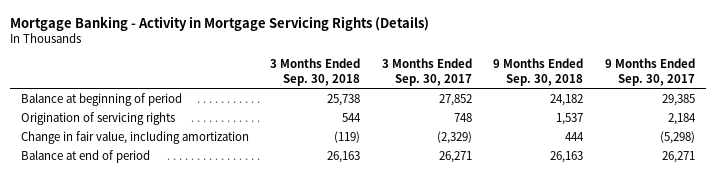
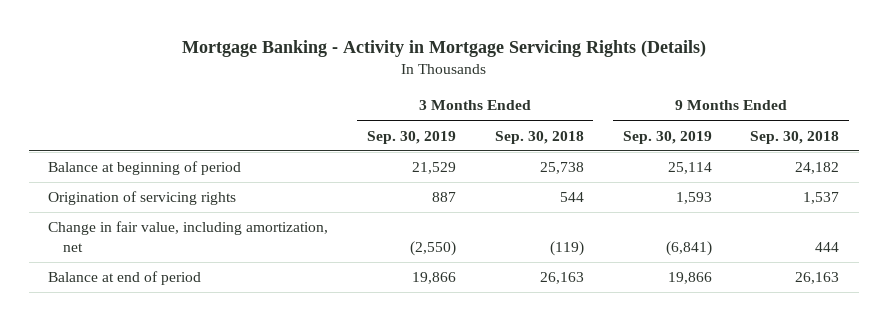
- | 3 Months Ended Sep. 30, 2018 | 3 Months Ended Sep. 30, 2017 | 9 Months Ended Sep. 30, 2018 | 9 Months Ended Sep. 30, 2017
+ | 3 Months Ended Sep. 30, 2019 | 3 Months Ended Sep. 30, 2018 | 9 Months Ended Sep. 30, 2019 | 9 Months Ended Sep. 30, 2018
- Change in fair value, including amortization | (119) | (2,329) | 444 | (5,298)
+ Change in fair value, including amortization, net | (2,550) | (119) | (6,841) | 444

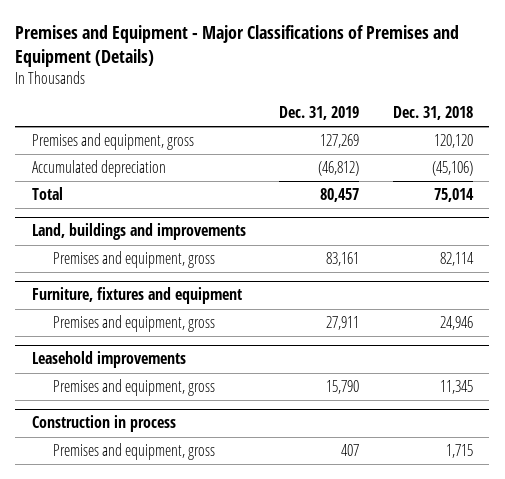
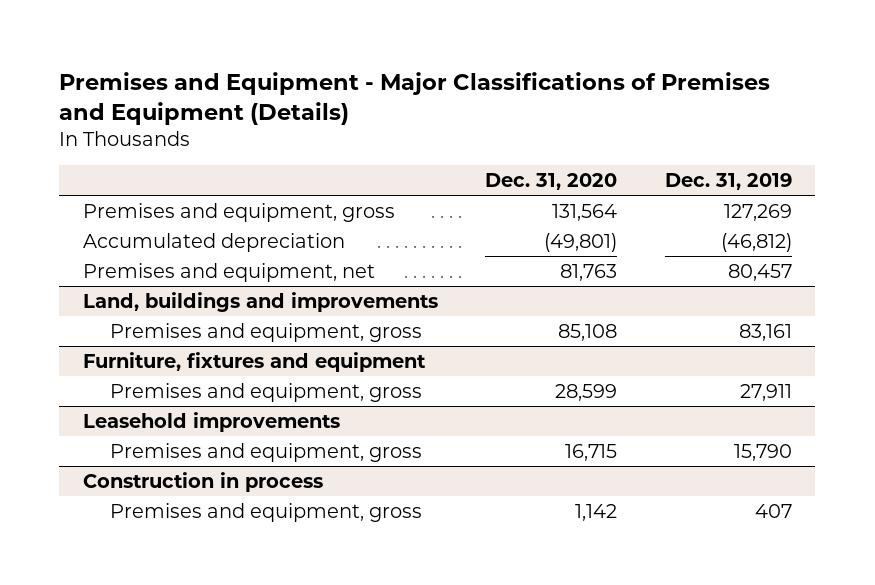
- | Dec. 31, 2019 | Dec. 31, 2018
+ | Dec. 31, 2020 | Dec. 31, 2019
- Total | 80,457 | 75,014
+ Premises and equipment, net | 81,763 | 80,457

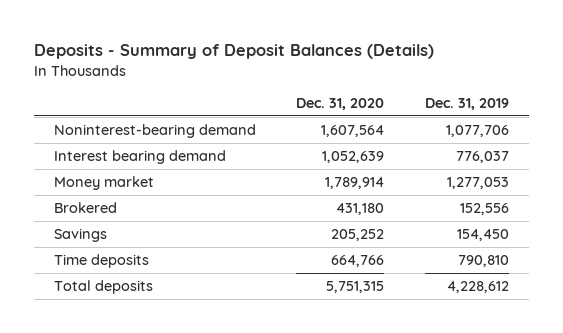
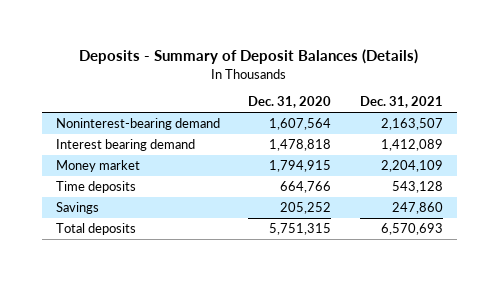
- | Dec. 31, 2020 | Dec. 31, 2019
+ | Dec. 31, 2020 | Dec. 31, 2021
- Interest bearing demand | 1,052,639 | 776,037
- Money market | 1,789,914 | 1,277,053
- Brokered | 431,180 | 152,556
+ Interest bearing demand | 1,478,818 | 1,412,089
+ Money market | 1,794,915 | 2,204,109
moved down: Savings | 205,252 | 247,860

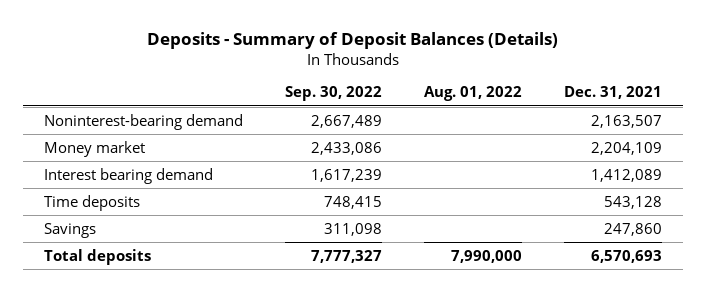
- | Dec. 31, 2020 | Dec. 31, 2021
+ | Sep. 30, 2022 | Aug. 01, 2022 | Dec. 31, 2021
moved down: Interest bearing demand | 1,617,239 | | 1,412,089

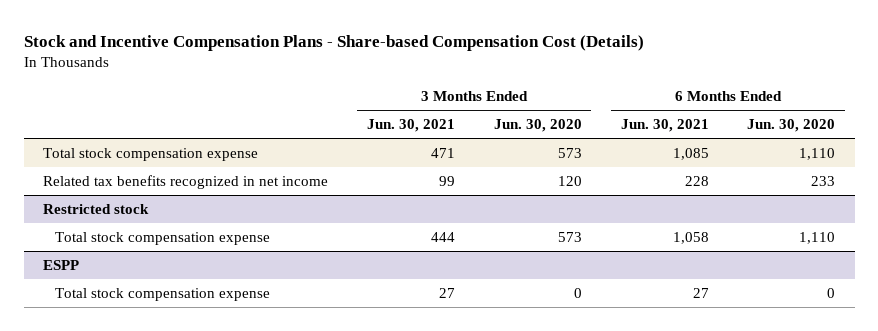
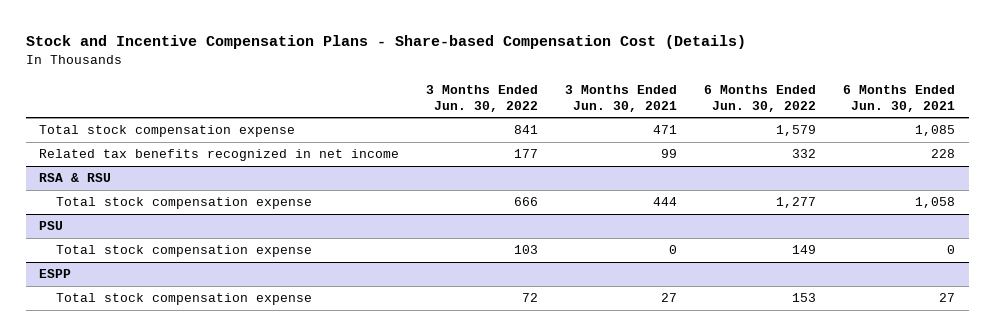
- | 3 Months Ended Jun. 30, 2021 | 3 Months Ended Jun. 30, 2020 | 6 Months Ended Jun. 30, 2021 | 6 Months Ended Jun. 30, 2020
+ | 3 Months Ended Jun. 30, 2022 | 3 Months Ended Jun. 30, 2021 | 6 Months Ended Jun. 30, 2022 | 6 Months Ended Jun. 30, 2021
- Restricted stock
+ RSA & RSU
+ PSU
+ Total stock compensation expense | 103 | 0 | 149 | 0

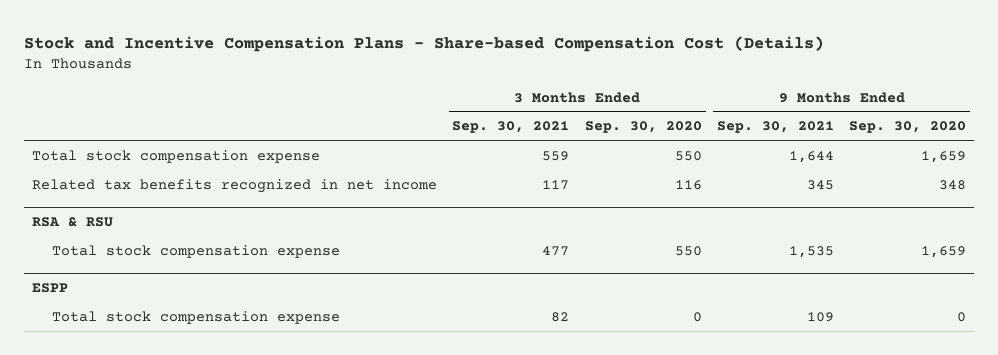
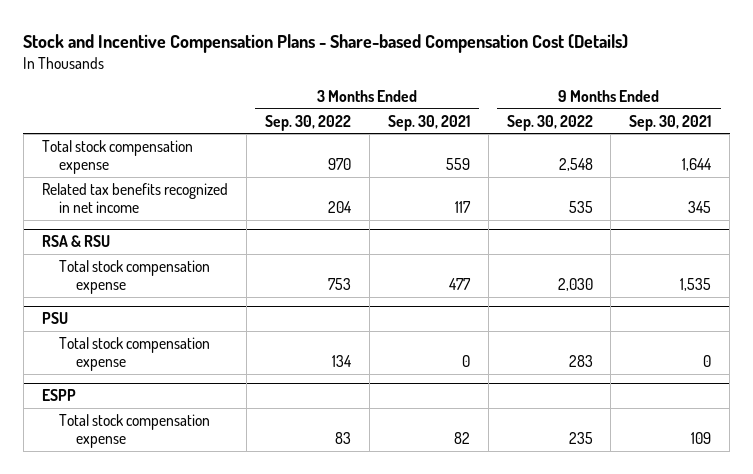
- | 3 Months Ended Sep. 30, 2021 | 3 Months Ended Sep. 30, 2020 | 9 Months Ended Sep. 30, 2021 | 9 Months Ended Sep. 30, 2020
+ | 3 Months Ended Sep. 30, 2022 | 3 Months Ended Sep. 30, 2021 | 9 Months Ended Sep. 30, 2022 | 9 Months Ended Sep. 30, 2021
+ PSU
+ Total stock compensation expense | 134 | 0 | 283 | 0

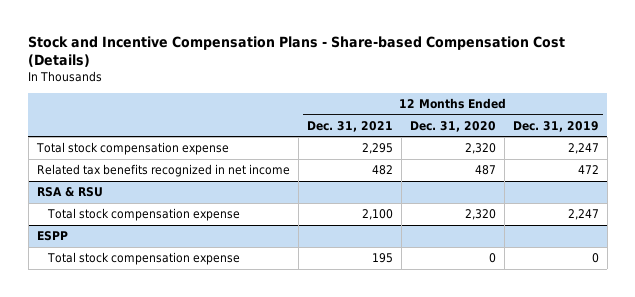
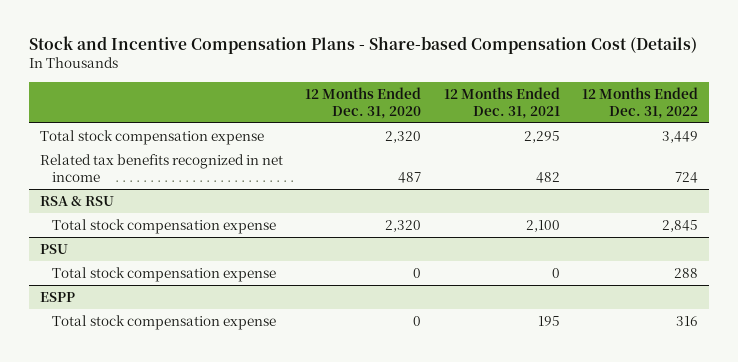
- | 12 Months Ended Dec. 31, 2021 | 12 Months Ended Dec. 31, 2020 | 12 Months Ended Dec. 31, 2019
+ | 12 Months Ended Dec. 31, 2020 | 12 Months Ended Dec. 31, 2021 | 12 Months Ended Dec. 31, 2022
+ PSU
+ Total stock compensation expense | 0 | 0 | 288

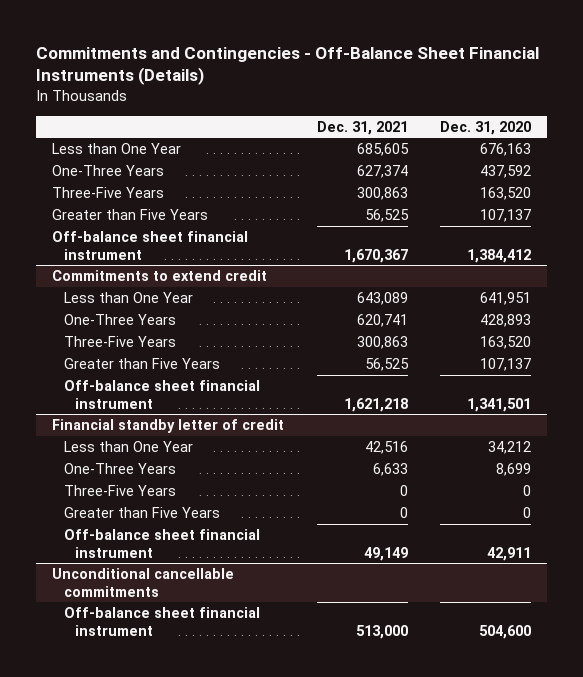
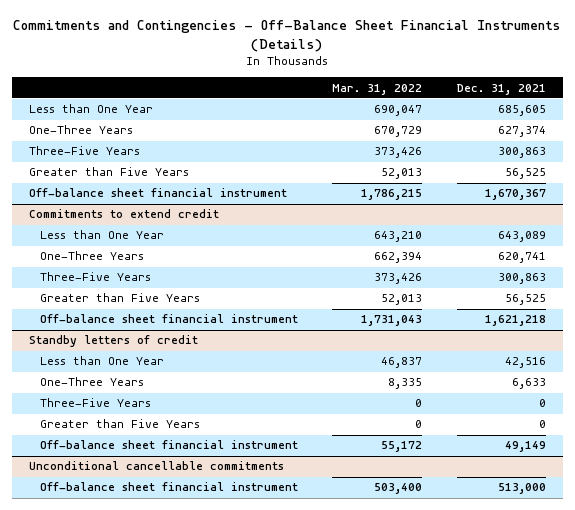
- | Dec. 31, 2021 | Dec. 31, 2020
+ | Mar. 31, 2022 | Dec. 31, 2021
- Financial standby letter of credit
+ Standby letters of credit

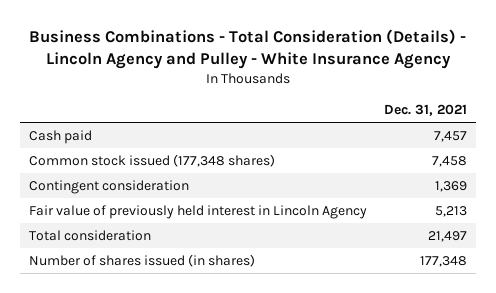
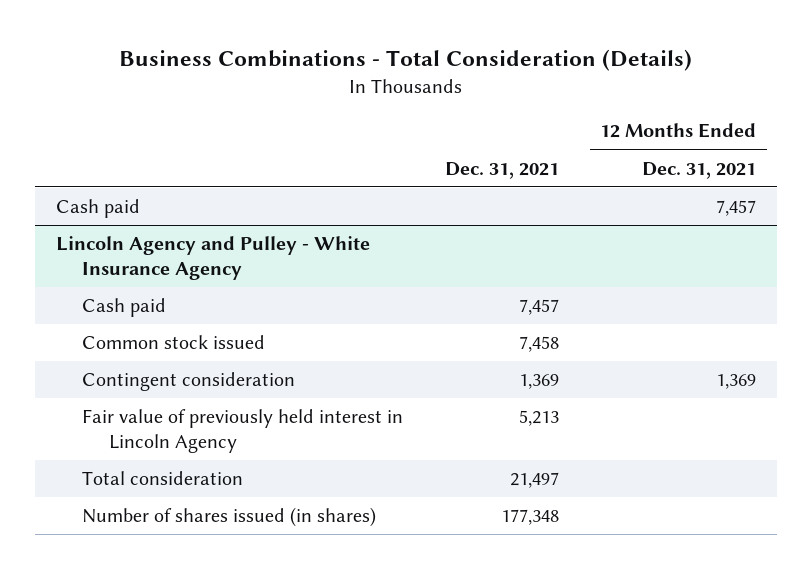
- Business Combinations - Total Consideration (Details) - Lincoln Agency and Pulley - White Insurance Agency
+ Business Combinations - Total Consideration (Details)
- | Dec. 31, 2021
+ | Dec. 31, 2021 | 12 Months Ended Dec. 31, 2021
+ Cash paid | | 7,457
+ Lincoln Agency and Pulley - White Insurance Agency
- Common stock issued (177,348 shares) | 7,458
+ Common stock issued | 7,458 |

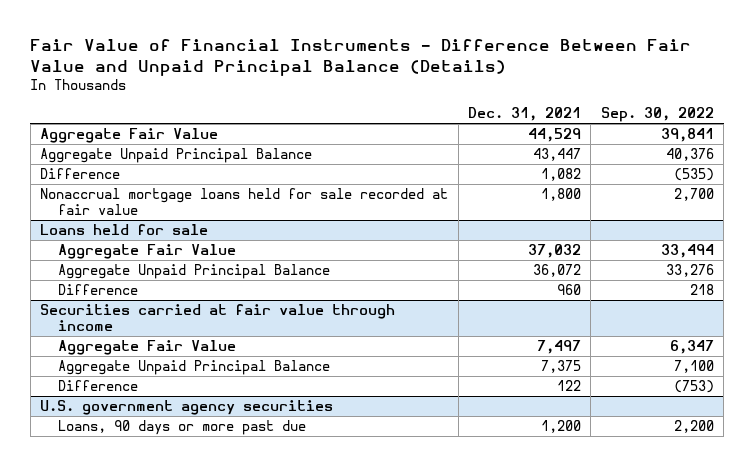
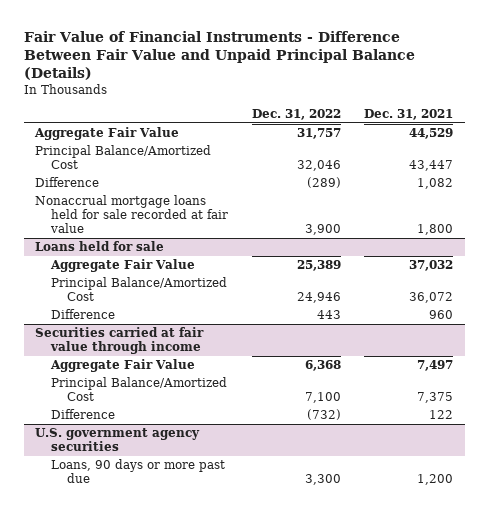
- | Dec. 31, 2021 | Sep. 30, 2022
+ | Dec. 31, 2022 | Dec. 31, 2021
- Aggregate Unpaid Principal Balance | 43,447 | 40,376
+ Principal Balance/Amortized Cost | 32,046 | 43,447
@ Loans held for sale
- Aggregate Unpaid Principal Balance | 36,072 | 33,276
+ Principal Balance/Amortized Cost | 24,946 | 36,072
@ Securities carried at fair value through income
- Aggregate Unpaid Principal Balance | 7,375 | 7,100
+ Principal Balance/Amortized Cost | 7,100 | 7,375

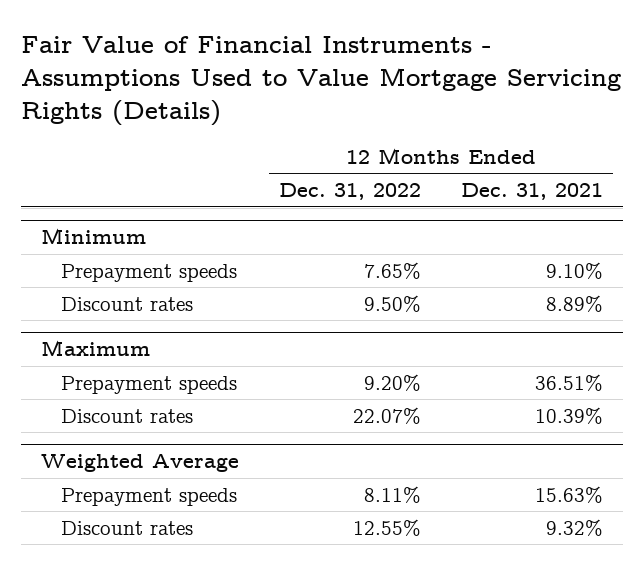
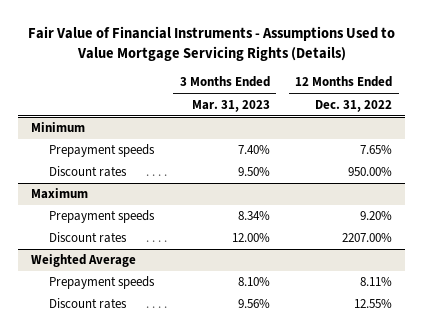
- | 12 Months Ended Dec. 31, 2022 | 12 Months Ended Dec. 31, 2021
+ | 3 Months Ended Mar. 31, 2023 | 12 Months Ended Dec. 31, 2022
@ Minimum
- Discount rates | 9.50% | 8.89%
+ Discount rates | 9.50% | 950.00%
@ Maximum
- Discount rates | 22.07% | 10.39%
+ Discount rates | 12.00% | 2207.00%

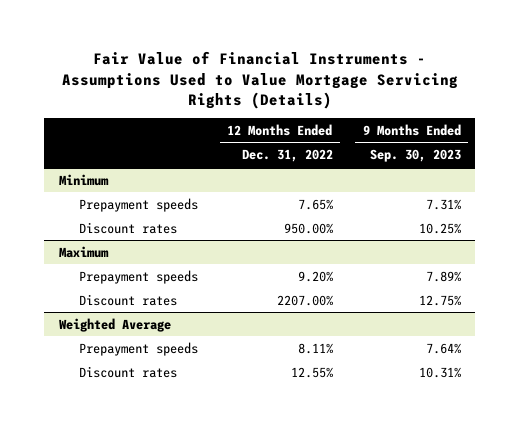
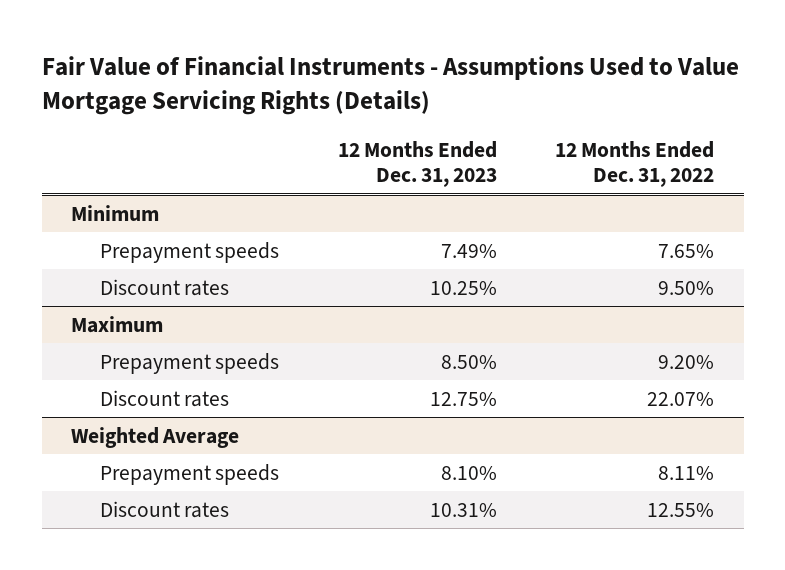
- | 12 Months Ended Dec. 31, 2022 | 9 Months Ended Sep. 30, 2023
+ | 12 Months Ended Dec. 31, 2023 | 12 Months Ended Dec. 31, 2022
@ Minimum
- Discount rates | 950.00% | 10.25%
+ Discount rates | 10.25% | 9.50%
@ Maximum
- Discount rates | 2207.00% | 12.75%
+ Discount rates | 12.75% | 22.07%

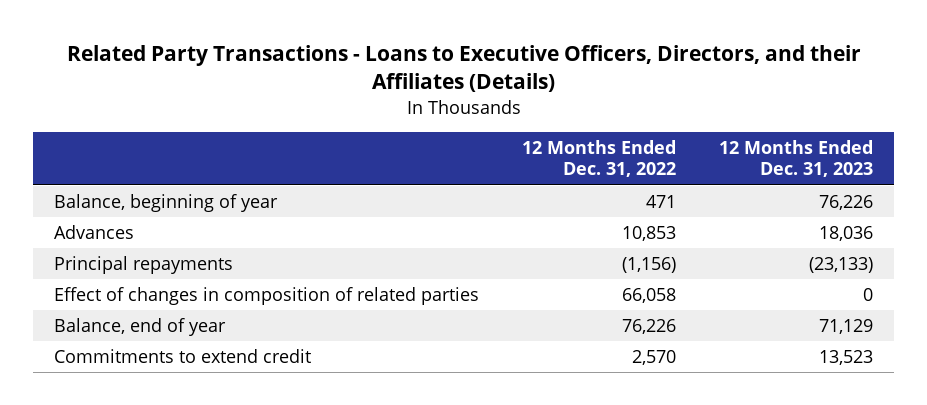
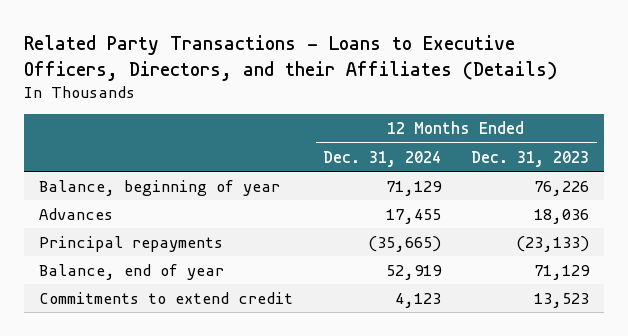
- | 12 Months Ended Dec. 31, 2022 | 12 Months Ended Dec. 31, 2023
+ | 12 Months Ended Dec. 31, 2024 | 12 Months Ended Dec. 31, 2023
- Effect of changes in composition of related parties | 66,058 | 0

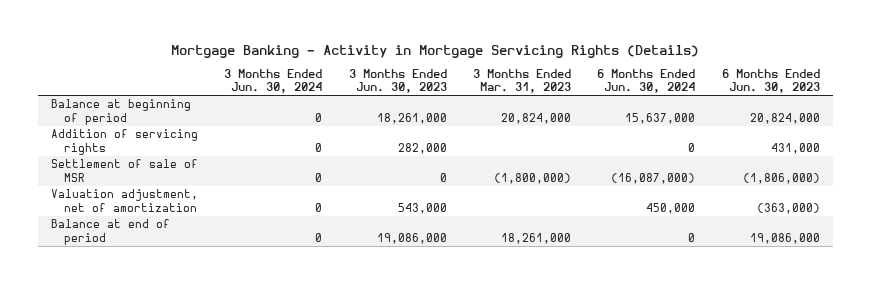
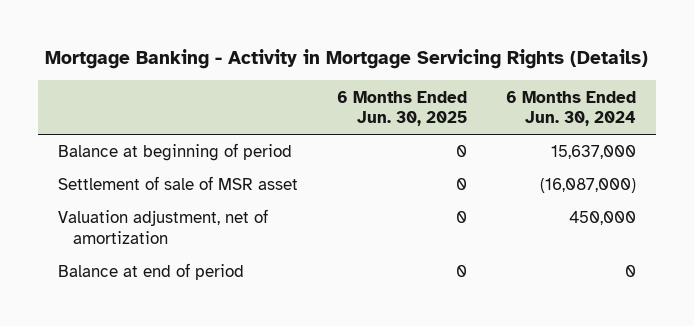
- | 3 Months Ended Jun. 30, 2024 | 3 Months Ended Jun. 30, 2023 | 3 Months Ended Mar. 31, 2023 | 6 Months Ended Jun. 30, 2024 | 6 Months Ended Jun. 30, 2023
+ | 6 Months Ended Jun. 30, 2025 | 6 Months Ended Jun. 30, 2024
- Addition of servicing rights | 0 | 282,000 | | 0 | 431,000
- Settlement of sale of MSR | 0 | 0 | (1,800,000) | (16,087,000) | (1,806,000)
+ Settlement of sale of MSR asset | 0 | (16,087,000)

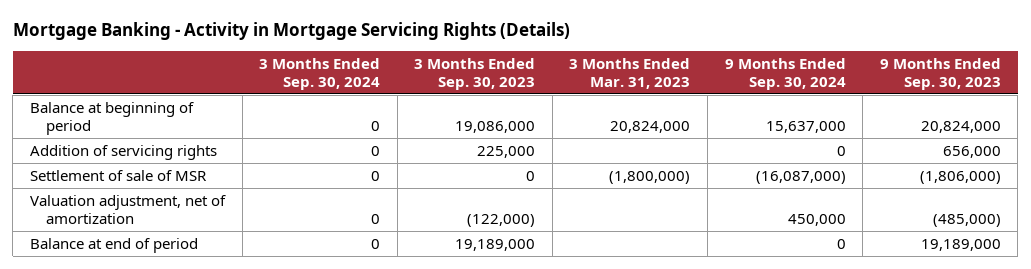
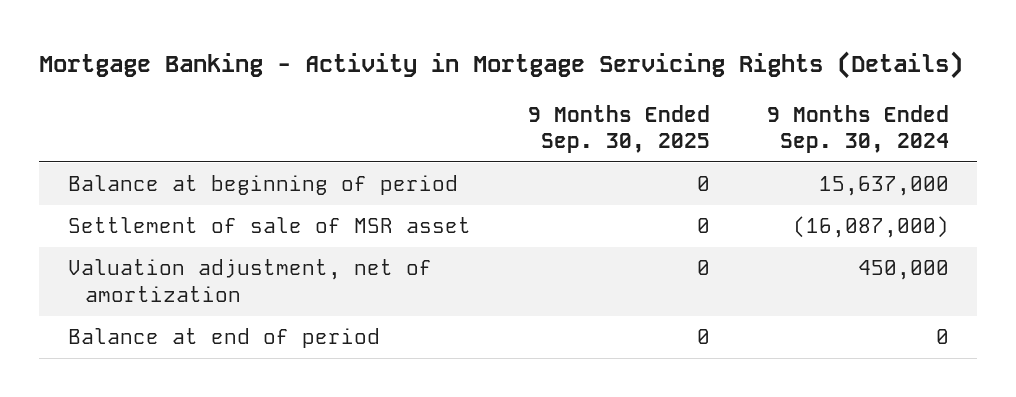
- | 3 Months Ended Sep. 30, 2024 | 3 Months Ended Sep. 30, 2023 | 3 Months Ended Mar. 31, 2023 | 9 Months Ended Sep. 30, 2024 | 9 Months Ended Sep. 30, 2023
+ | 9 Months Ended Sep. 30, 2025 | 9 Months Ended Sep. 30, 2024
- Addition of servicing rights | 0 | 225,000 | | 0 | 656,000
- Settlement of sale of MSR | 0 | 0 | (1,800,000) | (16,087,000) | (1,806,000)
+ Settlement of sale of MSR asset | 0 | (16,087,000)

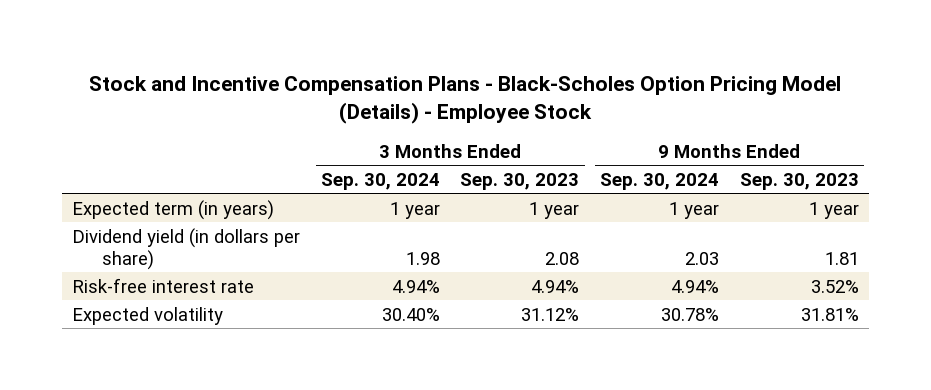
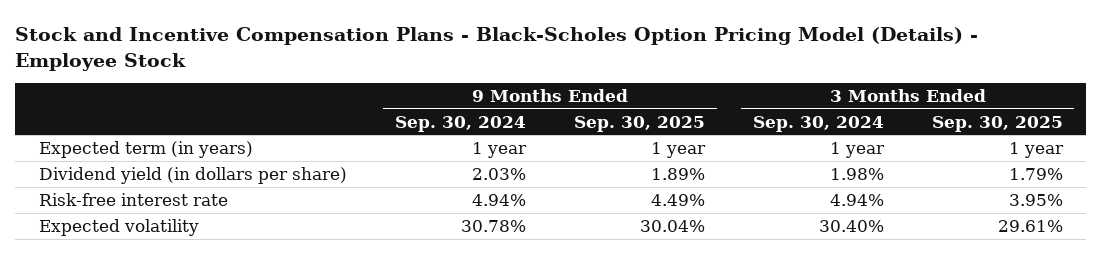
- | 3 Months Ended Sep. 30, 2024 | 3 Months Ended Sep. 30, 2023 | 9 Months Ended Sep. 30, 2024 | 9 Months Ended Sep. 30, 2023
+ | 9 Months Ended Sep. 30, 2024 | 9 Months Ended Sep. 30, 2025 | 3 Months Ended Sep. 30, 2024 | 3 Months Ended Sep. 30, 2025
- Dividend yield (in dollars per share) | 1.98 | 2.08 | 2.03 | 1.81
+ Dividend yield (in dollars per share) | 2.03% | 1.89% | 1.98% | 1.79%

